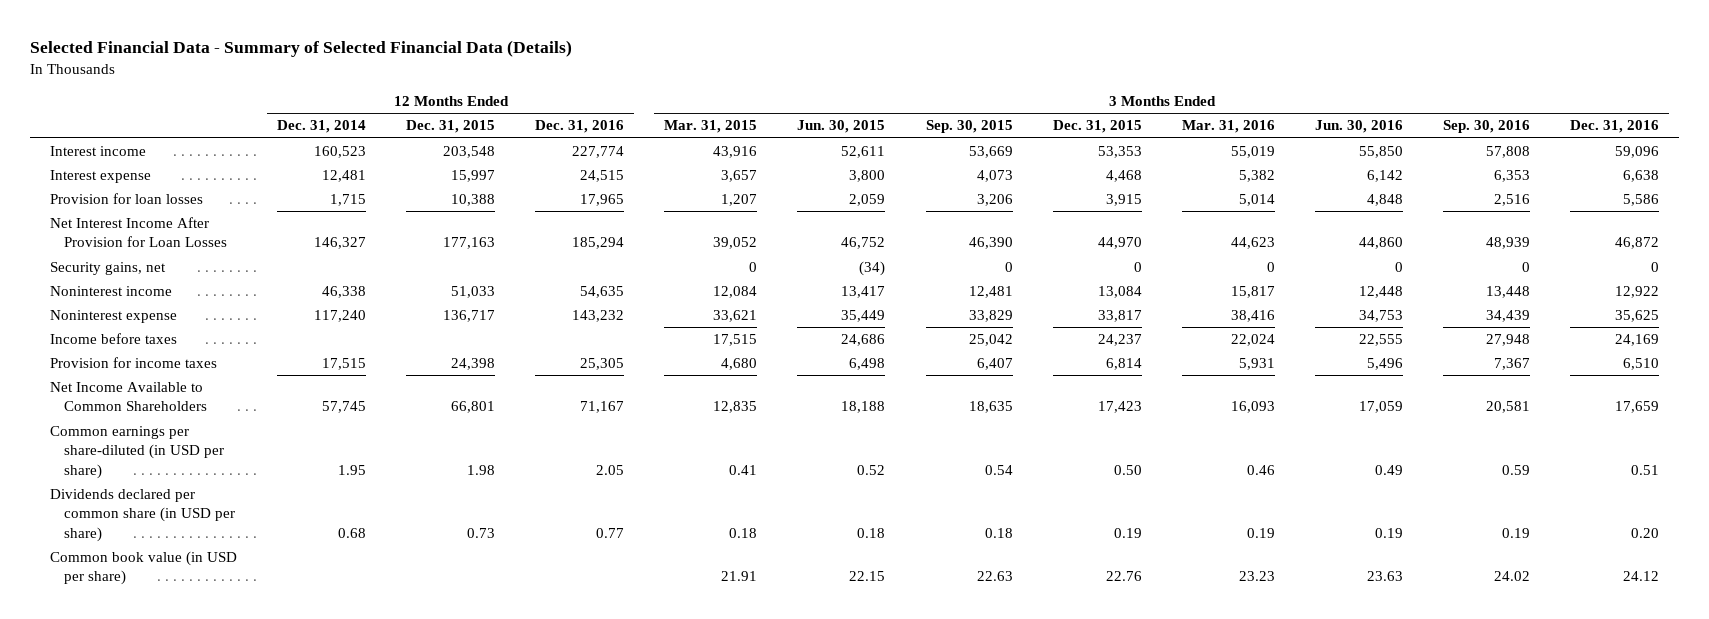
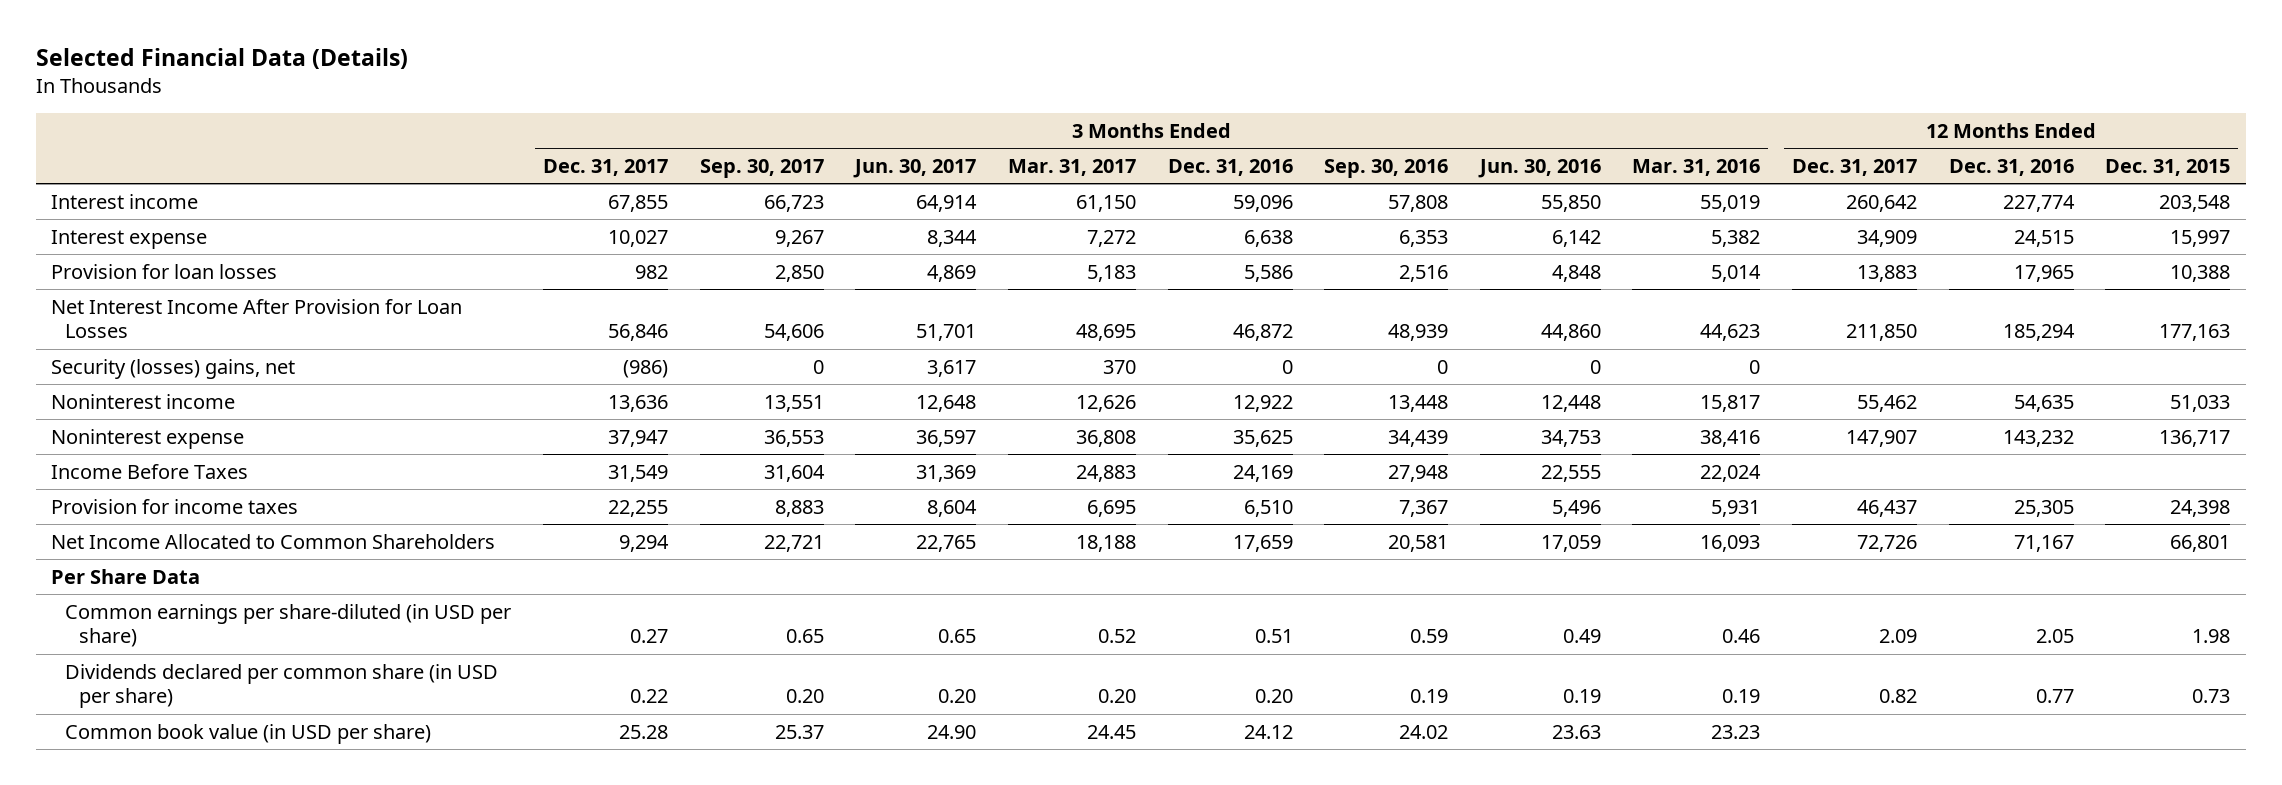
- Selected Financial Data - Summary of Selected Financial Data (Details)
+ Selected Financial Data (Details)
- | 12 Months Ended Dec. 31, 2014 | 12 Months Ended Dec. 31, 2015 | 12 Months Ended Dec. 31, 2016 | 3 Months Ended Mar. 31, 2015 | 3 Months Ended Jun. 30, 2015 | 3 Months Ended Sep. 30, 2015 | 3 Months Ended Dec. 31, 2015 | 3 Months Ended Mar. 31, 2016 | 3 Months Ended Jun. 30, 2016 | 3 Months Ended Sep. 30, 2016 | 3 Months Ended Dec. 31, 2016
+ | 3 Months Ended Dec. 31, 2017 | 3 Months Ended Sep. 30, 2017 | 3 Months Ended Jun. 30, 2017 | 3 Months Ended Mar. 31, 2017 | 3 Months Ended Dec. 31, 2016 | 3 Months Ended Sep. 30, 2016 | 3 Months Ended Jun. 30, 2016 | 3 Months Ended Mar. 31, 2016 | 12 Months Ended Dec. 31, 2017 | 12 Months Ended Dec. 31, 2016 | 12 Months Ended Dec. 31, 2015
- Security gains, net | | | | 0 | (34) | 0 | 0 | 0 | 0 | 0 | 0
+ Security (losses) gains, net | (986) | 0 | 3,617 | 370 | 0 | 0 | 0 | 0 | | |
- Income before taxes | | | | 17,515 | 24,686 | 25,042 | 24,237 | 22,024 | 22,555 | 27,948 | 24,169
+ Income Before Taxes | 31,549 | 31,604 | 31,369 | 24,883 | 24,169 | 27,948 | 22,555 | 22,024 | | |
- Net Income Available to Common Shareholders | 57,745 | 66,801 | 71,167 | 12,835 | 18,188 | 18,635 | 17,423 | 16,093 | 17,059 | 20,581 | 17,659
+ Net Income Allocated to Common Shareholders | 9,294 | 22,721 | 22,765 | 18,188 | 17,659 | 20,581 | 17,059 | 16,093 | 72,726 | 71,167 | 66,801
+ Per Share Data

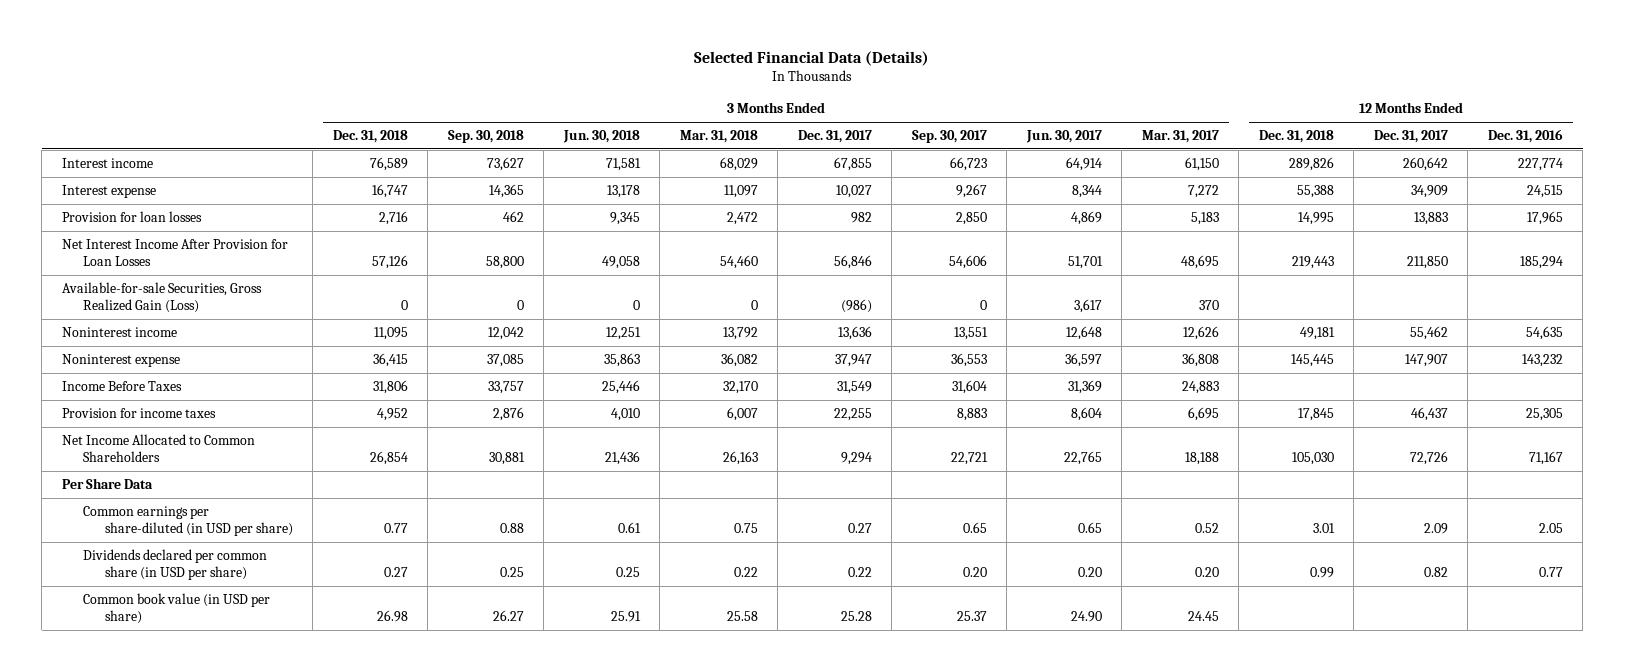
- | 3 Months Ended Dec. 31, 2017 | 3 Months Ended Sep. 30, 2017 | 3 Months Ended Jun. 30, 2017 | 3 Months Ended Mar. 31, 2017 | 3 Months Ended Dec. 31, 2016 | 3 Months Ended Sep. 30, 2016 | 3 Months Ended Jun. 30, 2016 | 3 Months Ended Mar. 31, 2016 | 12 Months Ended Dec. 31, 2017 | 12 Months Ended Dec. 31, 2016 | 12 Months Ended Dec. 31, 2015
+ | 3 Months Ended Dec. 31, 2018 | 3 Months Ended Sep. 30, 2018 | 3 Months Ended Jun. 30, 2018 | 3 Months Ended Mar. 31, 2018 | 3 Months Ended Dec. 31, 2017 | 3 Months Ended Sep. 30, 2017 | 3 Months Ended Jun. 30, 2017 | 3 Months Ended Mar. 31, 2017 | 12 Months Ended Dec. 31, 2018 | 12 Months Ended Dec. 31, 2017 | 12 Months Ended Dec. 31, 2016
- Security (losses) gains, net | (986) | 0 | 3,617 | 370 | 0 | 0 | 0 | 0 | | |
+ Available-for-sale Securities, Gross Realized Gain (Loss) | 0 | 0 | 0 | 0 | (986) | 0 | 3,617 | 370 | | |

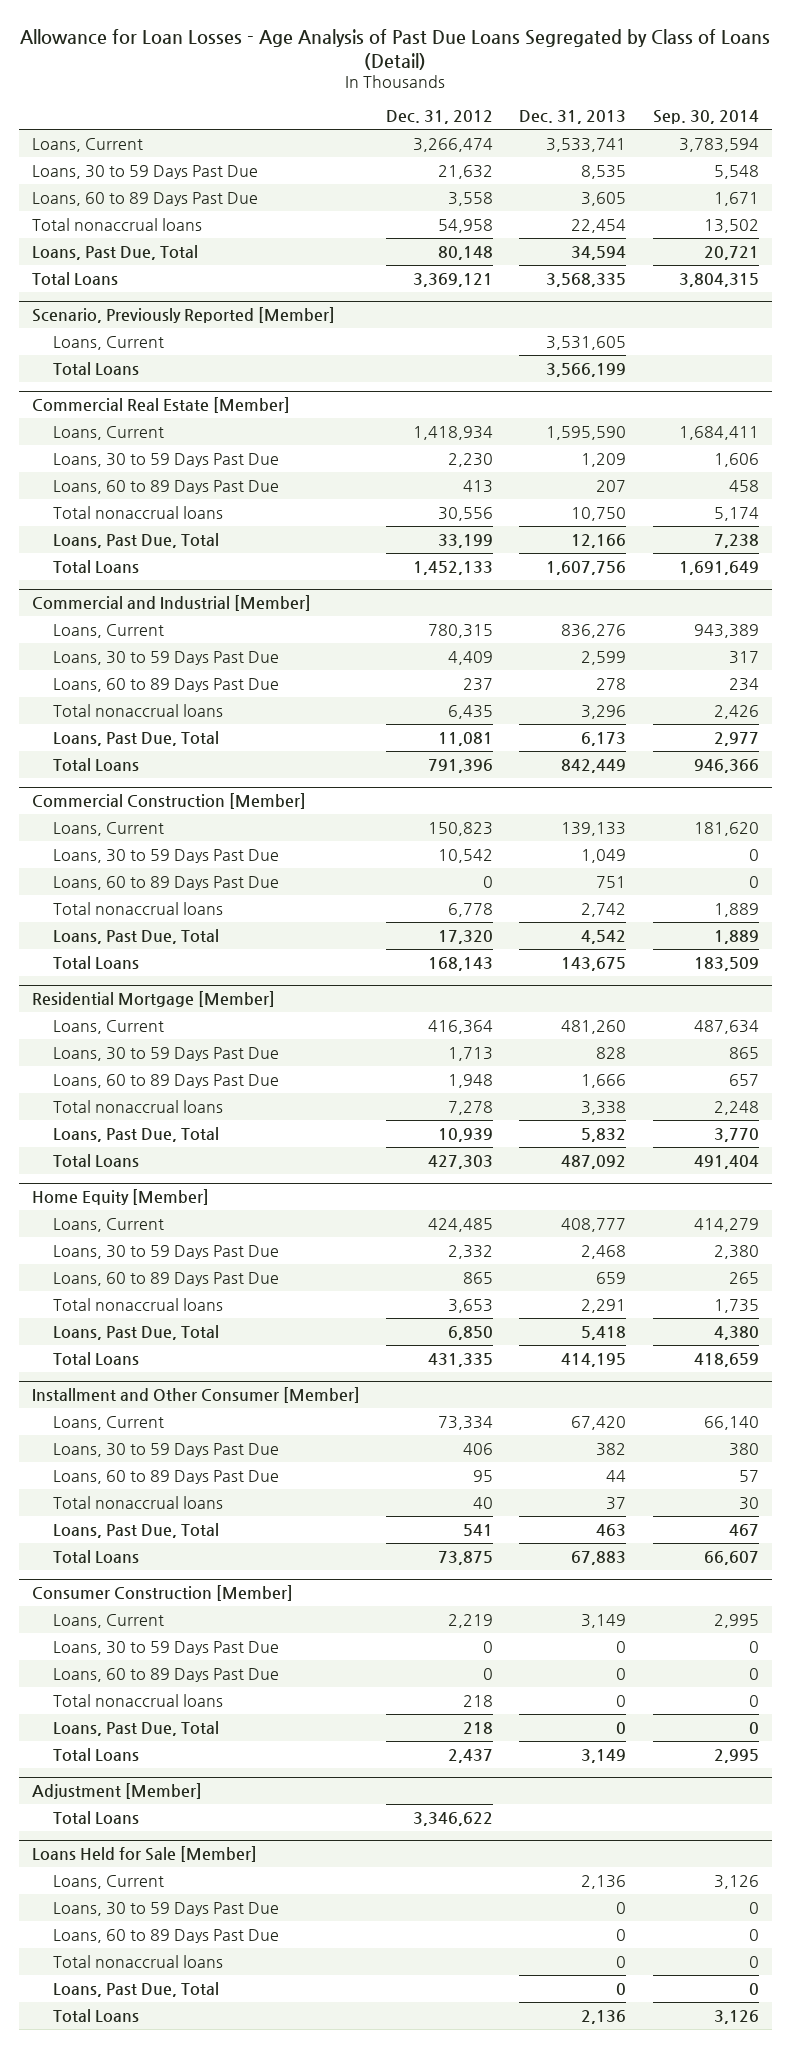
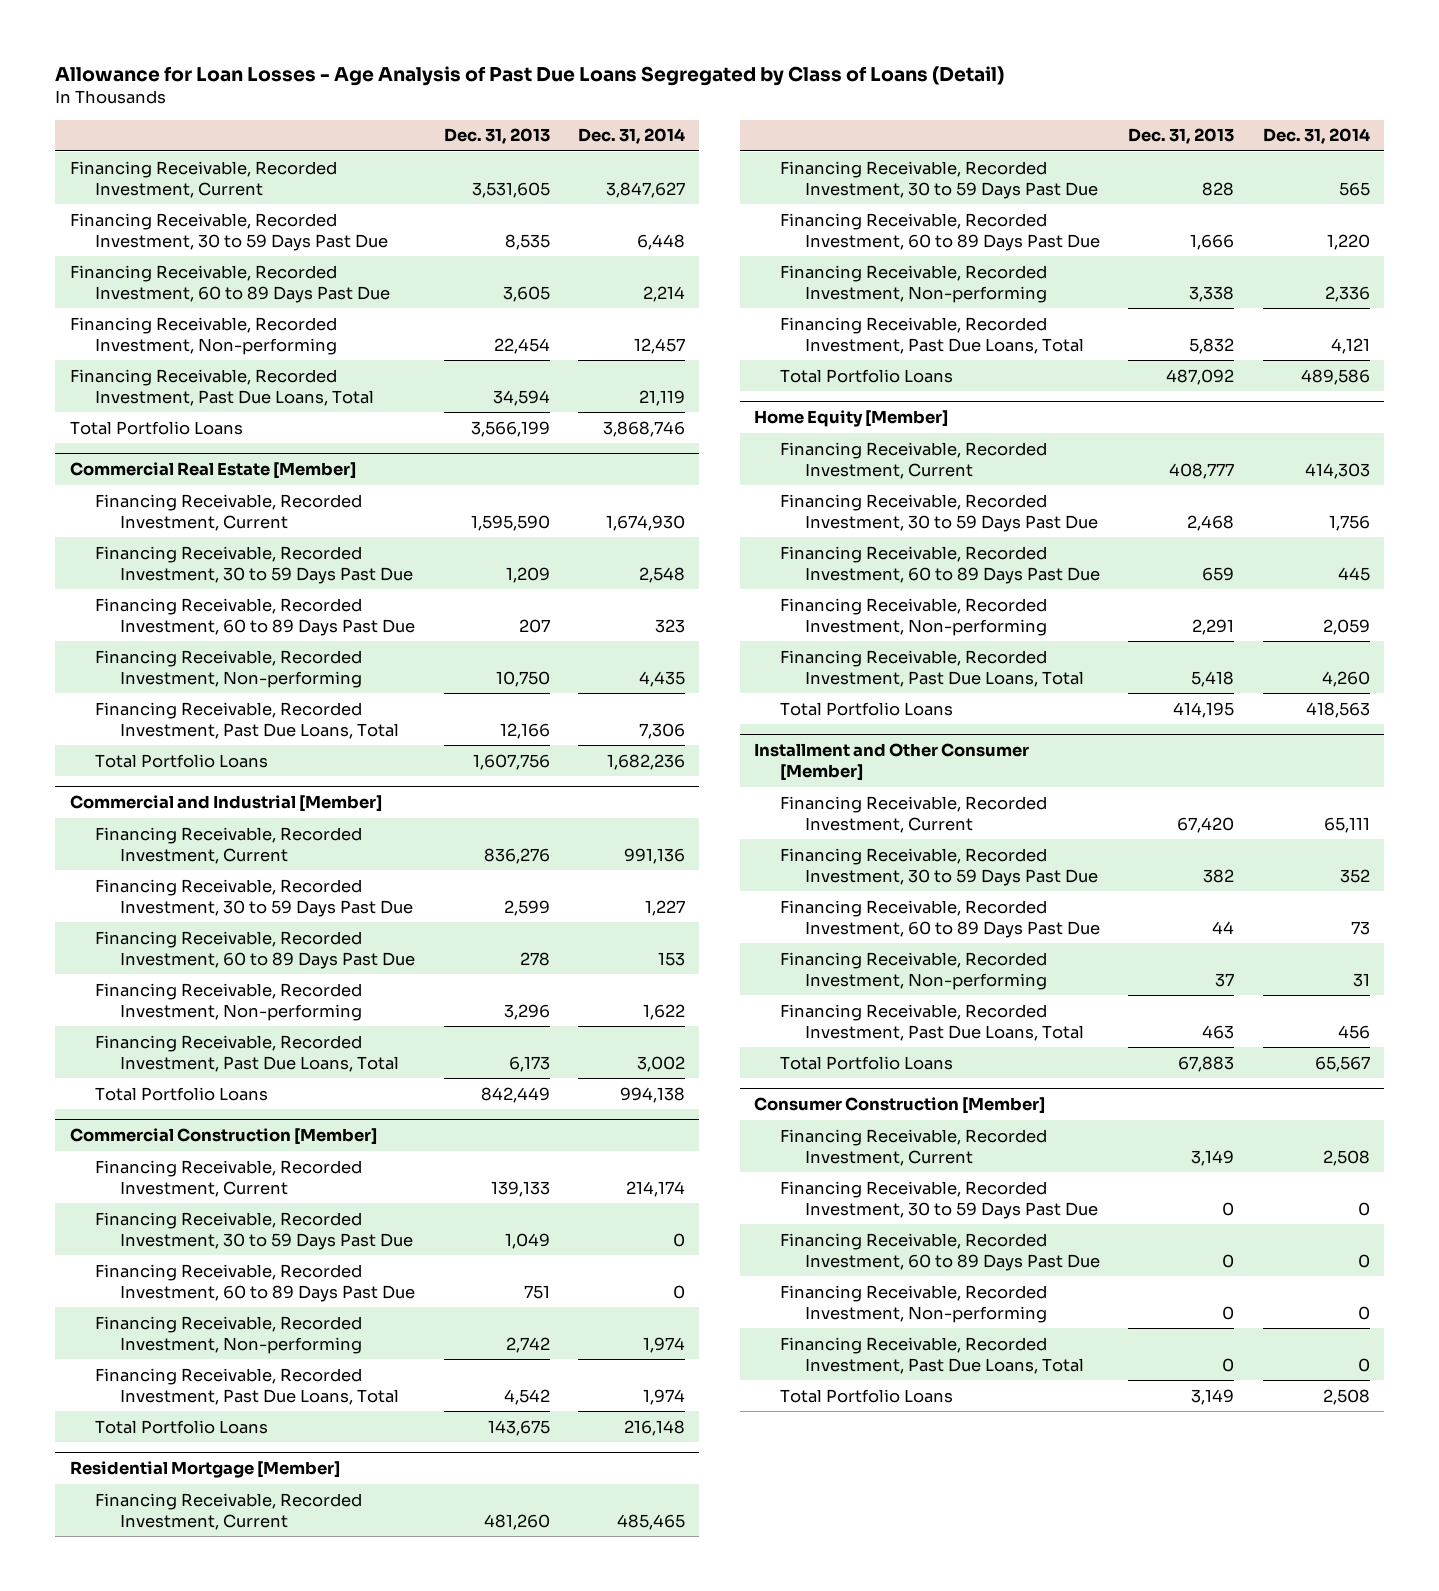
- | Dec. 31, 2012 | Dec. 31, 2013 | Sep. 30, 2014
+ | Dec. 31, 2013 | Dec. 31, 2014
- Loans, Current | 3,266,474 | 3,533,741 | 3,783,594
- Loans, 30 to 59 Days Past Due | 21,632 | 8,535 | 5,548
- Loans, 60 to 89 Days Past Due | 3,558 | 3,605 | 1,671
- Total nonaccrual loans | 54,958 | 22,454 | 13,502
- Loans, Past Due, Total | 80,148 | 34,594 | 20,721
- Total Loans | 3,369,121 | 3,568,335 | 3,804,315
- Scenario, Previously Reported [Member]
- Loans, Current | | 3,531,605 |
- Total Loans | | 3,566,199 |
+ Financing Receivable, Recorded Investment, Current | 3,531,605 | 3,847,627
+ Financing Receivable, Recorded Investment, 30 to 59 Days Past Due | 8,535 | 6,448
+ Financing Receivable, Recorded Investment, 60 to 89 Days Past Due | 3,605 | 2,214
+ Financing Receivable, Recorded Investment, Non-performing | 22,454 | 12,457
+ Financing Receivable, Recorded Investment, Past Due Loans, Total | 34,594 | 21,119
+ Total Portfolio Loans | 3,566,199 | 3,868,746
@ Commercial Real Estate [Member]
- Loans, Current | 1,418,934 | 1,595,590 | 1,684,411
- Loans, 30 to 59 Days Past Due | 2,230 | 1,209 | 1,606
- Loans, 60 to 89 Days Past Due | 413 | 207 | 458
- Total nonaccrual loans | 30,556 | 10,750 | 5,174
- Loans, Past Due, Total | 33,199 | 12,166 | 7,238
- Total Loans | 1,452,133 | 1,607,756 | 1,691,649
+ Financing Receivable, Recorded Investment, Current | 1,595,590 | 1,674,930
+ Financing Receivable, Recorded Investment, 30 to 59 Days Past Due | 1,209 | 2,548
+ Financing Receivable, Recorded Investment, 60 to 89 Days Past Due | 207 | 323
+ Financing Receivable, Recorded Investment, Non-performing | 10,750 | 4,435
+ Financing Receivable, Recorded Investment, Past Due Loans, Total | 12,166 | 7,306
+ Total Portfolio Loans | 1,607,756 | 1,682,236
@ Commercial and Industrial [Member]
- Loans, Current | 780,315 | 836,276 | 943,389
- Loans, 30 to 59 Days Past Due | 4,409 | 2,599 | 317
- Loans, 60 to 89 Days Past Due | 237 | 278 | 234
- Total nonaccrual loans | 6,435 | 3,296 | 2,426
- Loans, Past Due, Total | 11,081 | 6,173 | 2,977
- Total Loans | 791,396 | 842,449 | 946,366
+ Financing Receivable, Recorded Investment, Current | 836,276 | 991,136
+ Financing Receivable, Recorded Investment, 30 to 59 Days Past Due | 2,599 | 1,227
+ Financing Receivable, Recorded Investment, 60 to 89 Days Past Due | 278 | 153
+ Financing Receivable, Recorded Investment, Non-performing | 3,296 | 1,622
+ Financing Receivable, Recorded Investment, Past Due Loans, Total | 6,173 | 3,002
+ Total Portfolio Loans | 842,449 | 994,138
@ Commercial Construction [Member]
- Loans, Current | 150,823 | 139,133 | 181,620
- Loans, 30 to 59 Days Past Due | 10,542 | 1,049 | 0
- Loans, 60 to 89 Days Past Due | 0 | 751 | 0
- Total nonaccrual loans | 6,778 | 2,742 | 1,889
- Loans, Past Due, Total | 17,320 | 4,542 | 1,889
- Total Loans | 168,143 | 143,675 | 183,509
+ Financing Receivable, Recorded Investment, Current | 139,133 | 214,174
+ Financing Receivable, Recorded Investment, 30 to 59 Days Past Due | 1,049 | 0
+ Financing Receivable, Recorded Investment, 60 to 89 Days Past Due | 751 | 0
+ Financing Receivable, Recorded Investment, Non-performing | 2,742 | 1,974
+ Financing Receivable, Recorded Investment, Past Due Loans, Total | 4,542 | 1,974
+ Total Portfolio Loans | 143,675 | 216,148
@ Residential Mortgage [Member]
- Loans, Current | 416,364 | 481,260 | 487,634
- Loans, 30 to 59 Days Past Due | 1,713 | 828 | 865
- Loans, 60 to 89 Days Past Due | 1,948 | 1,666 | 657
- Total nonaccrual loans | 7,278 | 3,338 | 2,248
- Loans, Past Due, Total | 10,939 | 5,832 | 3,770
- Total Loans | 427,303 | 487,092 | 491,404
+ Financing Receivable, Recorded Investment, Current | 481,260 | 485,465
+ Financing Receivable, Recorded Investment, 30 to 59 Days Past Due | 828 | 565
+ Financing Receivable, Recorded Investment, 60 to 89 Days Past Due | 1,666 | 1,220
+ Financing Receivable, Recorded Investment, Non-performing | 3,338 | 2,336
+ Financing Receivable, Recorded Investment, Past Due Loans, Total | 5,832 | 4,121
+ Total Portfolio Loans | 487,092 | 489,586
@ Home Equity [Member]
- Loans, Current | 424,485 | 408,777 | 414,279
- Loans, 30 to 59 Days Past Due | 2,332 | 2,468 | 2,380
- Loans, 60 to 89 Days Past Due | 865 | 659 | 265
- Total nonaccrual loans | 3,653 | 2,291 | 1,735
- Loans, Past Due, Total | 6,850 | 5,418 | 4,380
- Total Loans | 431,335 | 414,195 | 418,659
+ Financing Receivable, Recorded Investment, Current | 408,777 | 414,303
+ Financing Receivable, Recorded Investment, 30 to 59 Days Past Due | 2,468 | 1,756
+ Financing Receivable, Recorded Investment, 60 to 89 Days Past Due | 659 | 445
+ Financing Receivable, Recorded Investment, Non-performing | 2,291 | 2,059
+ Financing Receivable, Recorded Investment, Past Due Loans, Total | 5,418 | 4,260
+ Total Portfolio Loans | 414,195 | 418,563
@ Installment and Other Consumer [Member]
- Loans, Current | 73,334 | 67,420 | 66,140
- Loans, 30 to 59 Days Past Due | 406 | 382 | 380
- Loans, 60 to 89 Days Past Due | 95 | 44 | 57
- Total nonaccrual loans | 40 | 37 | 30
- Loans, Past Due, Total | 541 | 463 | 467
- Total Loans | 73,875 | 67,883 | 66,607
+ Financing Receivable, Recorded Investment, Current | 67,420 | 65,111
+ Financing Receivable, Recorded Investment, 30 to 59 Days Past Due | 382 | 352
+ Financing Receivable, Recorded Investment, 60 to 89 Days Past Due | 44 | 73
+ Financing Receivable, Recorded Investment, Non-performing | 37 | 31
+ Financing Receivable, Recorded Investment, Past Due Loans, Total | 463 | 456
+ Total Portfolio Loans | 67,883 | 65,567
@ Consumer Construction [Member]
- Loans, Current | 2,219 | 3,149 | 2,995
- Loans, 30 to 59 Days Past Due | 0 | 0 | 0
- Loans, 60 to 89 Days Past Due | 0 | 0 | 0
- Total nonaccrual loans | 218 | 0 | 0
- Loans, Past Due, Total | 218 | 0 | 0
- Total Loans | 2,437 | 3,149 | 2,995
- Adjustment [Member]
- Total Loans | 3,346,622 | |
- Loans Held for Sale [Member]
- Loans, Current | | 2,136 | 3,126
- Loans, 30 to 59 Days Past Due | | 0 | 0
- Loans, 60 to 89 Days Past Due | | 0 | 0
- Total nonaccrual loans | | 0 | 0
- Loans, Past Due, Total | | 0 | 0
- Total Loans | | 2,136 | 3,126
@ Consumer Construction [Member]
+ Financing Receivable, Recorded Investment, Current | 3,149 | 2,508
+ Financing Receivable, Recorded Investment, 30 to 59 Days Past Due | 0 | 0
+ Financing Receivable, Recorded Investment, 60 to 89 Days Past Due | 0 | 0
+ Financing Receivable, Recorded Investment, Non-performing | 0 | 0
+ Financing Receivable, Recorded Investment, Past Due Loans, Total | 0 | 0
+ Total Portfolio Loans | 3,149 | 2,508

